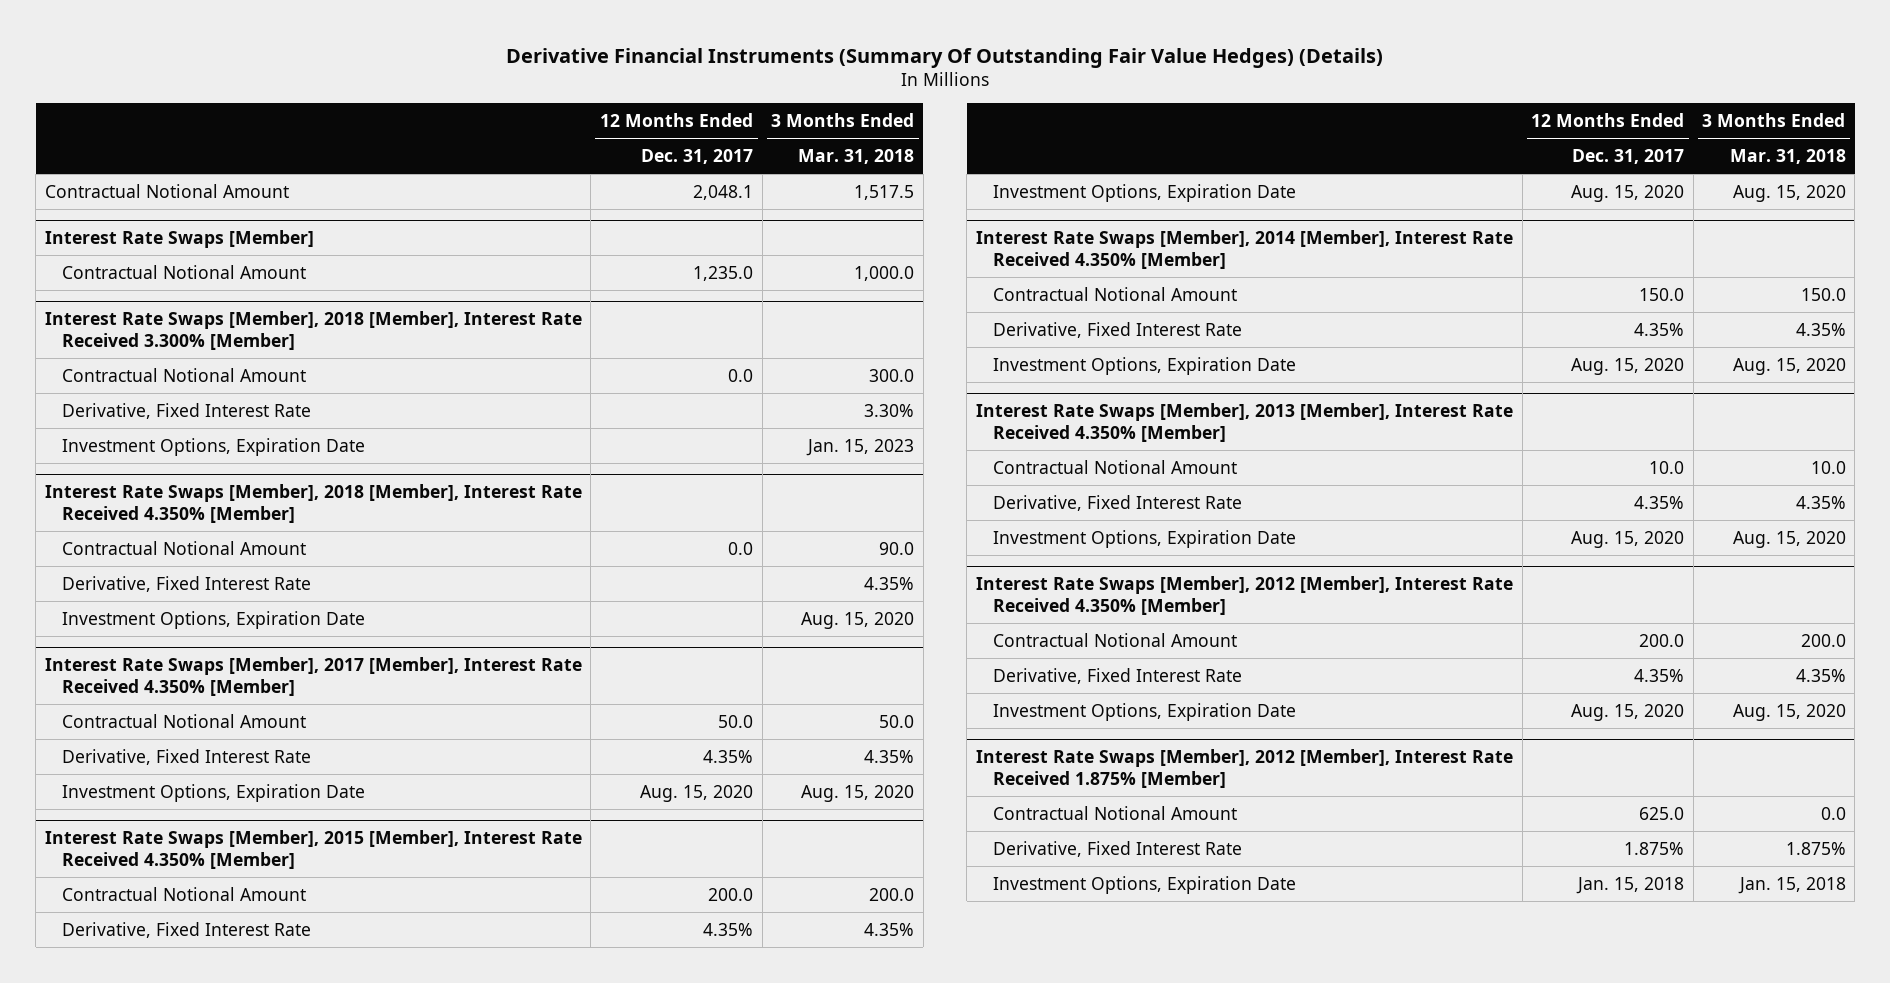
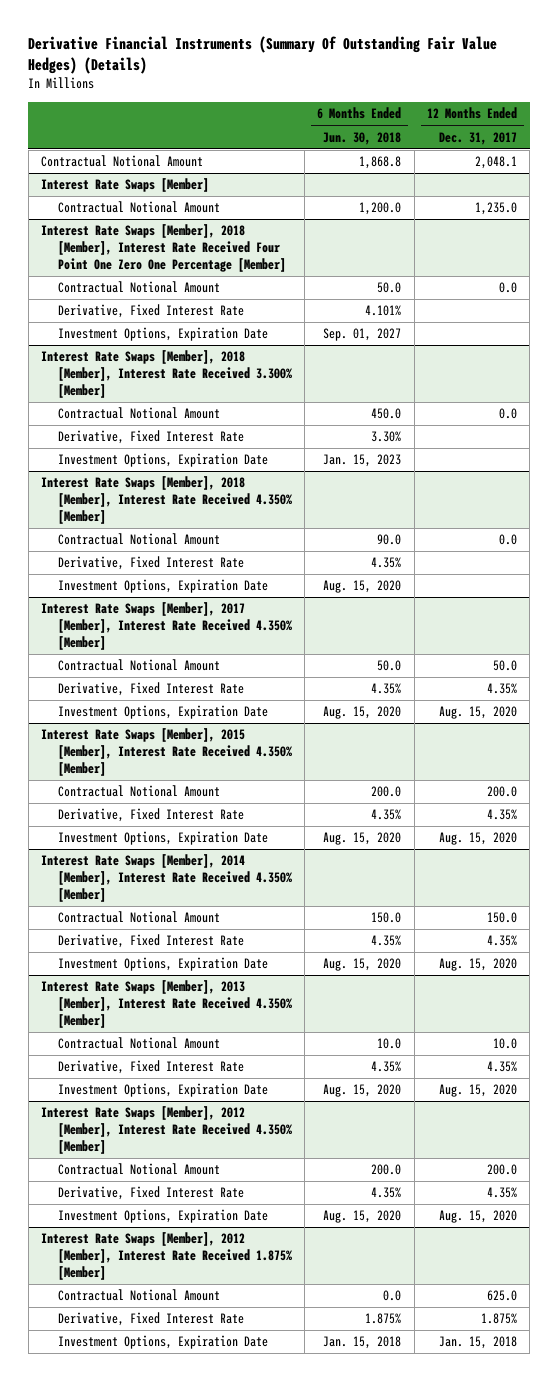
- | 12 Months Ended Dec. 31, 2017 | 3 Months Ended Mar. 31, 2018
+ | 6 Months Ended Jun. 30, 2018 | 12 Months Ended Dec. 31, 2017
+ Interest Rate Swaps [Member], 2018 [Member], Interest Rate Received Four Point One Zero One Percentage [Member]
+ Contractual Notional Amount | 50.0 | 0.0
+ Derivative, Fixed Interest Rate | 4.101% |
+ Investment Options, Expiration Date | Sep. 01, 2027 |

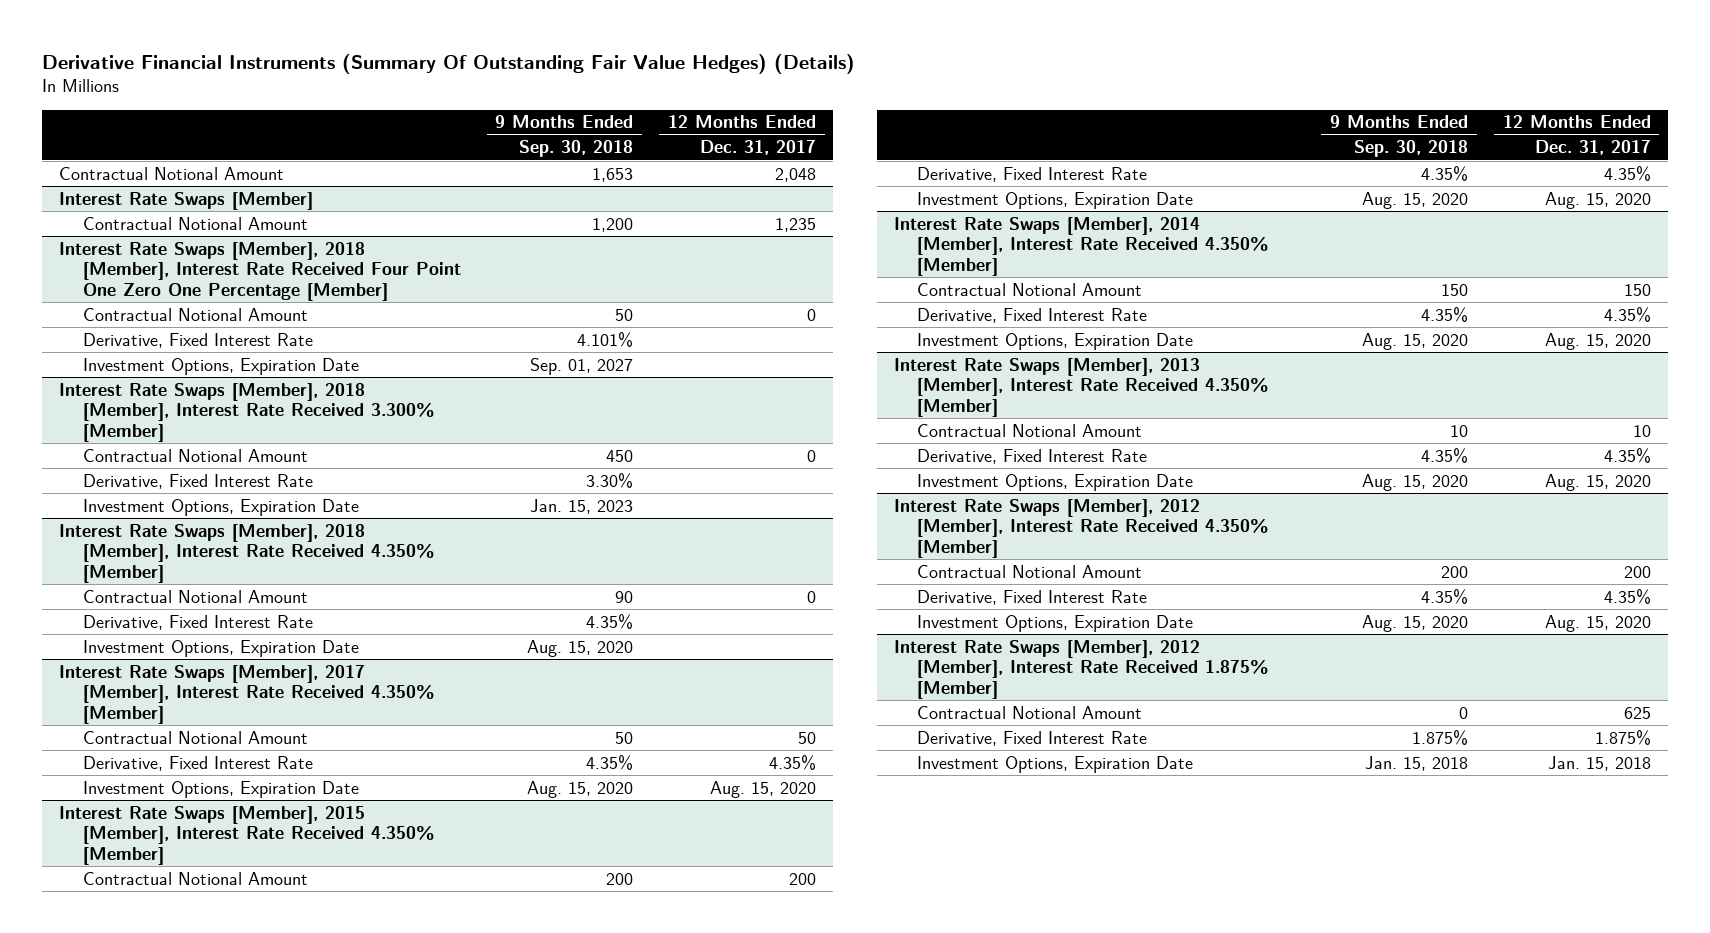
- | 6 Months Ended Jun. 30, 2018 | 12 Months Ended Dec. 31, 2017
+ | 9 Months Ended Sep. 30, 2018 | 12 Months Ended Dec. 31, 2017
- Contractual Notional Amount | 1,868.8 | 2,048.1
+ Contractual Notional Amount | 1,653 | 2,048
@ Interest Rate Swaps [Member]
- Contractual Notional Amount | 1,200.0 | 1,235.0
+ Contractual Notional Amount | 1,200 | 1,235
@ Interest Rate Swaps [Member], 2018 [Member], Interest Rate Received Four Point One Zero One Percentage [Member]
- Contractual Notional Amount | 50.0 | 0.0
+ Contractual Notional Amount | 50 | 0
@ Interest Rate Swaps [Member], 2018 [Member], Interest Rate Received 3.300% [Member]
- Contractual Notional Amount | 450.0 | 0.0
+ Contractual Notional Amount | 450 | 0
@ Interest Rate Swaps [Member], 2018 [Member], Interest Rate Received 4.350% [Member]
- Contractual Notional Amount | 90.0 | 0.0
+ Contractual Notional Amount | 90 | 0
@ Interest Rate Swaps [Member], 2017 [Member], Interest Rate Received 4.350% [Member]
- Contractual Notional Amount | 50.0 | 50.0
+ Contractual Notional Amount | 50 | 50
@ Interest Rate Swaps [Member], 2015 [Member], Interest Rate Received 4.350% [Member]
- Contractual Notional Amount | 200.0 | 200.0
+ Contractual Notional Amount | 200 | 200
@ Interest Rate Swaps [Member], 2014 [Member], Interest Rate Received 4.350% [Member]
- Contractual Notional Amount | 150.0 | 150.0
+ Contractual Notional Amount | 150 | 150
@ Interest Rate Swaps [Member], 2013 [Member], Interest Rate Received 4.350% [Member]
- Contractual Notional Amount | 10.0 | 10.0
+ Contractual Notional Amount | 10 | 10
@ Interest Rate Swaps [Member], 2012 [Member], Interest Rate Received 4.350% [Member]
- Contractual Notional Amount | 200.0 | 200.0
+ Contractual Notional Amount | 200 | 200
@ Interest Rate Swaps [Member], 2012 [Member], Interest Rate Received 1.875% [Member]
- Contractual Notional Amount | 0.0 | 625.0
+ Contractual Notional Amount | 0 | 625

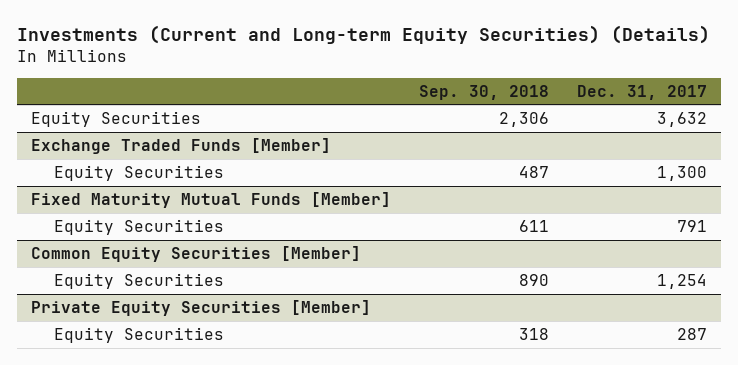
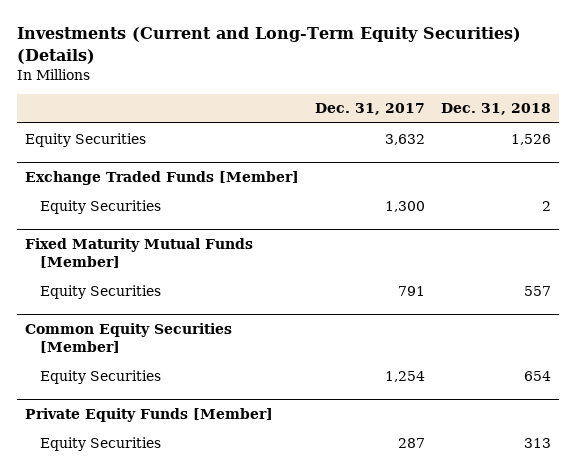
- Investments (Current and Long-term Equity Securities) (Details)
+ Investments (Current and Long-Term Equity Securities) (Details)
- | Sep. 30, 2018 | Dec. 31, 2017
+ | Dec. 31, 2017 | Dec. 31, 2018
- Private Equity Securities [Member]
+ Private Equity Funds [Member]

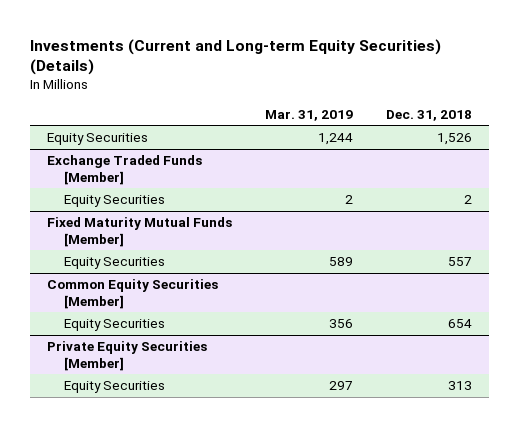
- Investments (Current and Long-Term Equity Securities) (Details)
+ Investments (Current and Long-term Equity Securities) (Details)
- | Dec. 31, 2017 | Dec. 31, 2018
+ | Mar. 31, 2019 | Dec. 31, 2018
- Private Equity Funds [Member]
+ Private Equity Securities [Member]

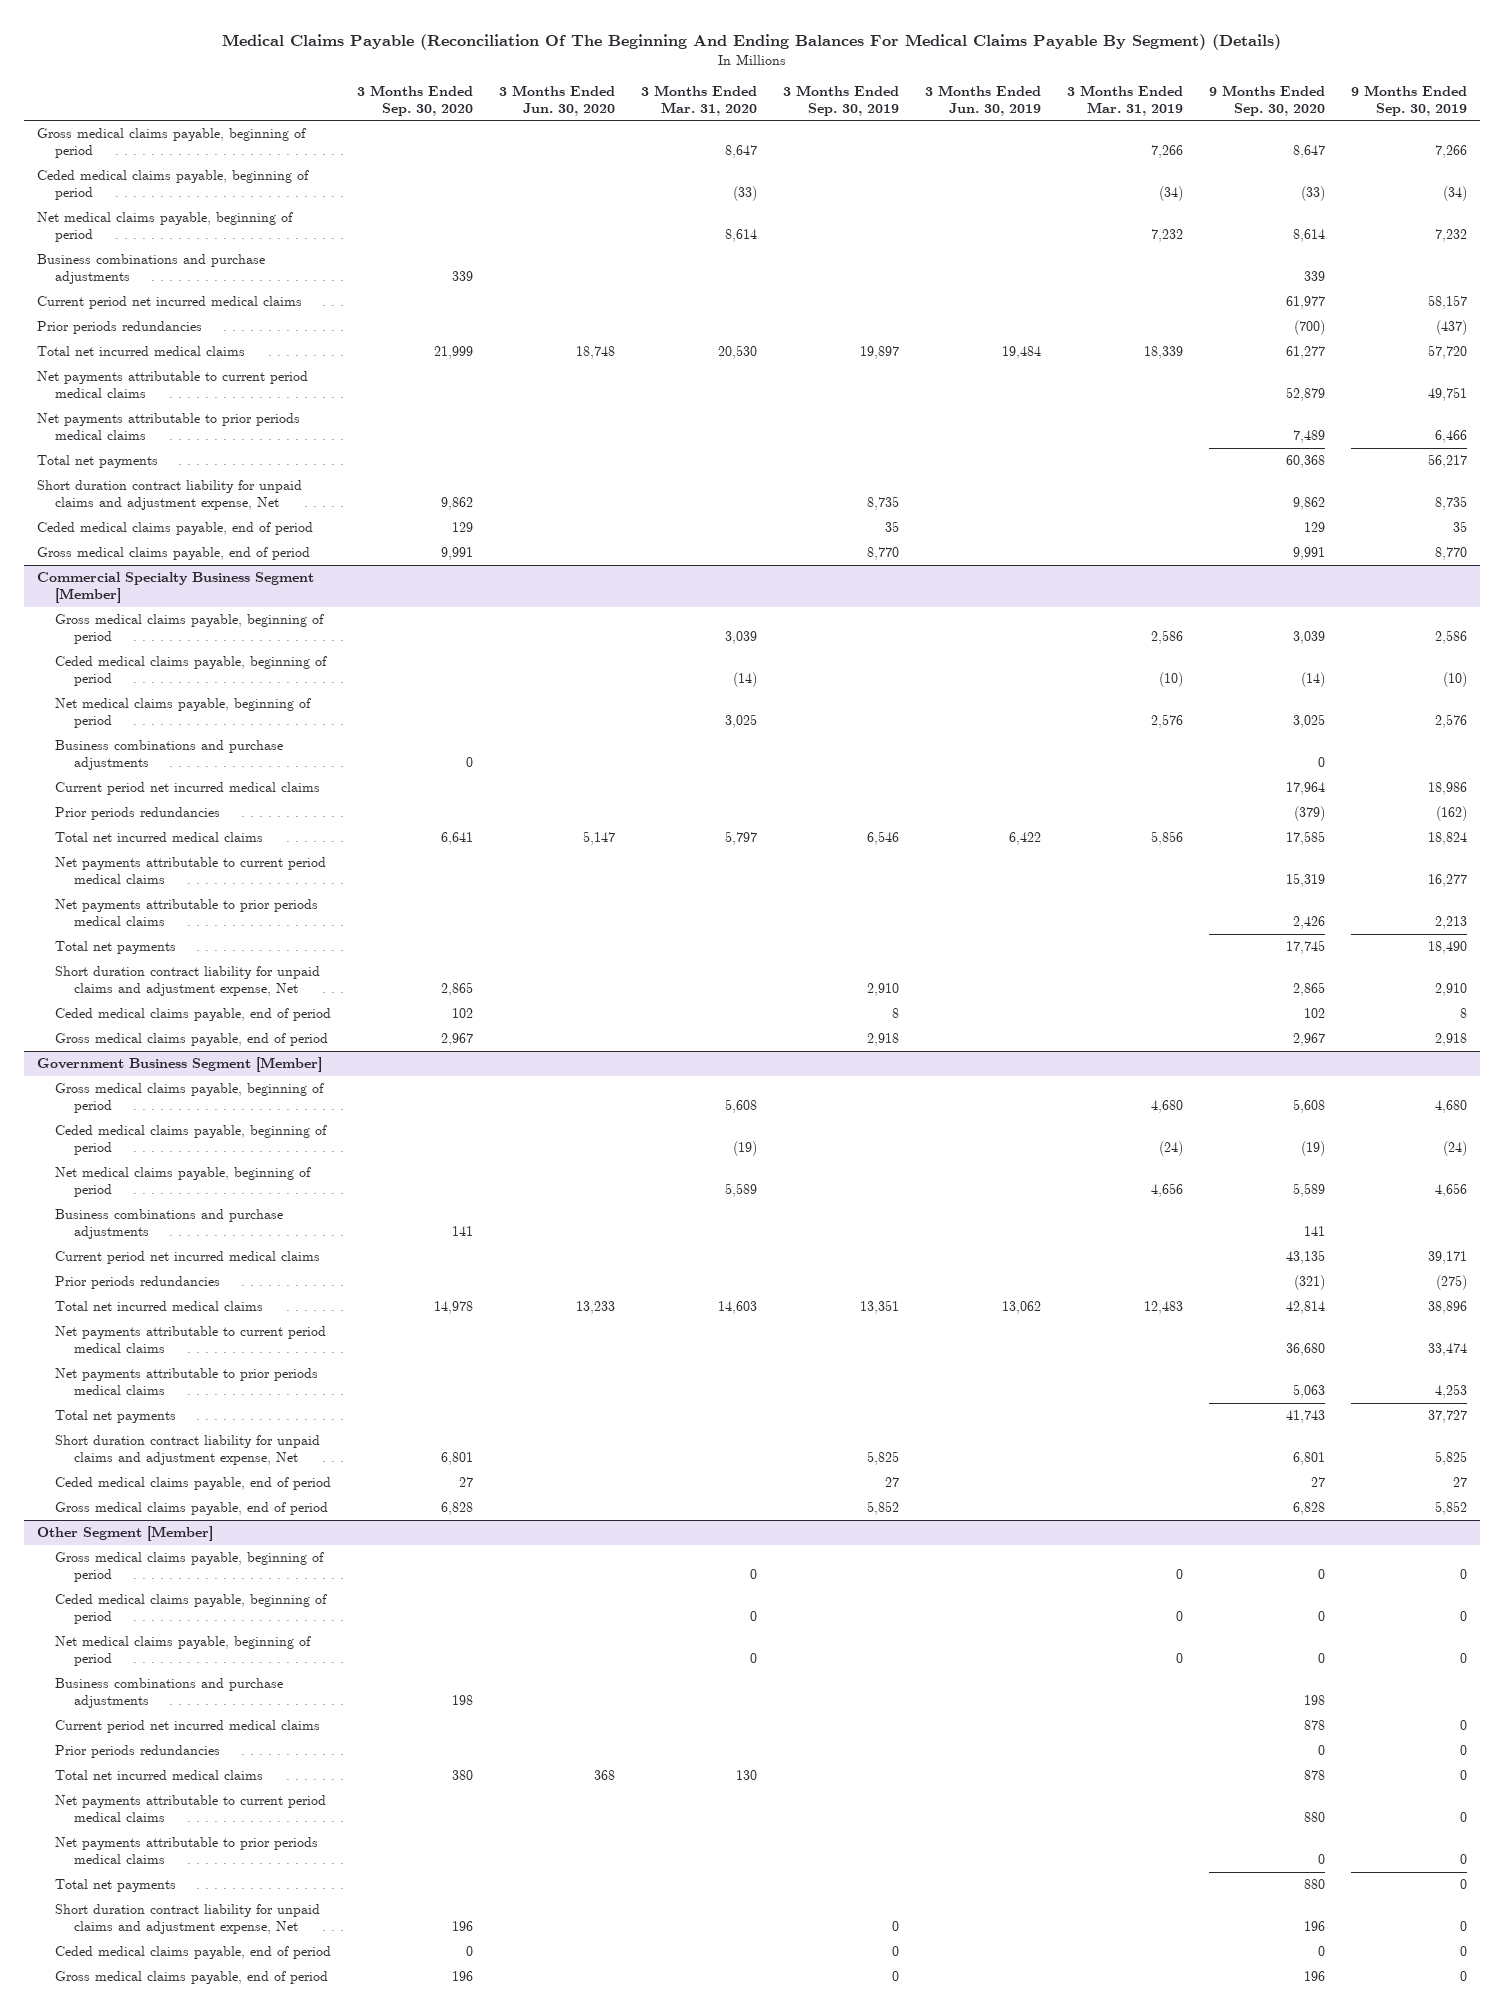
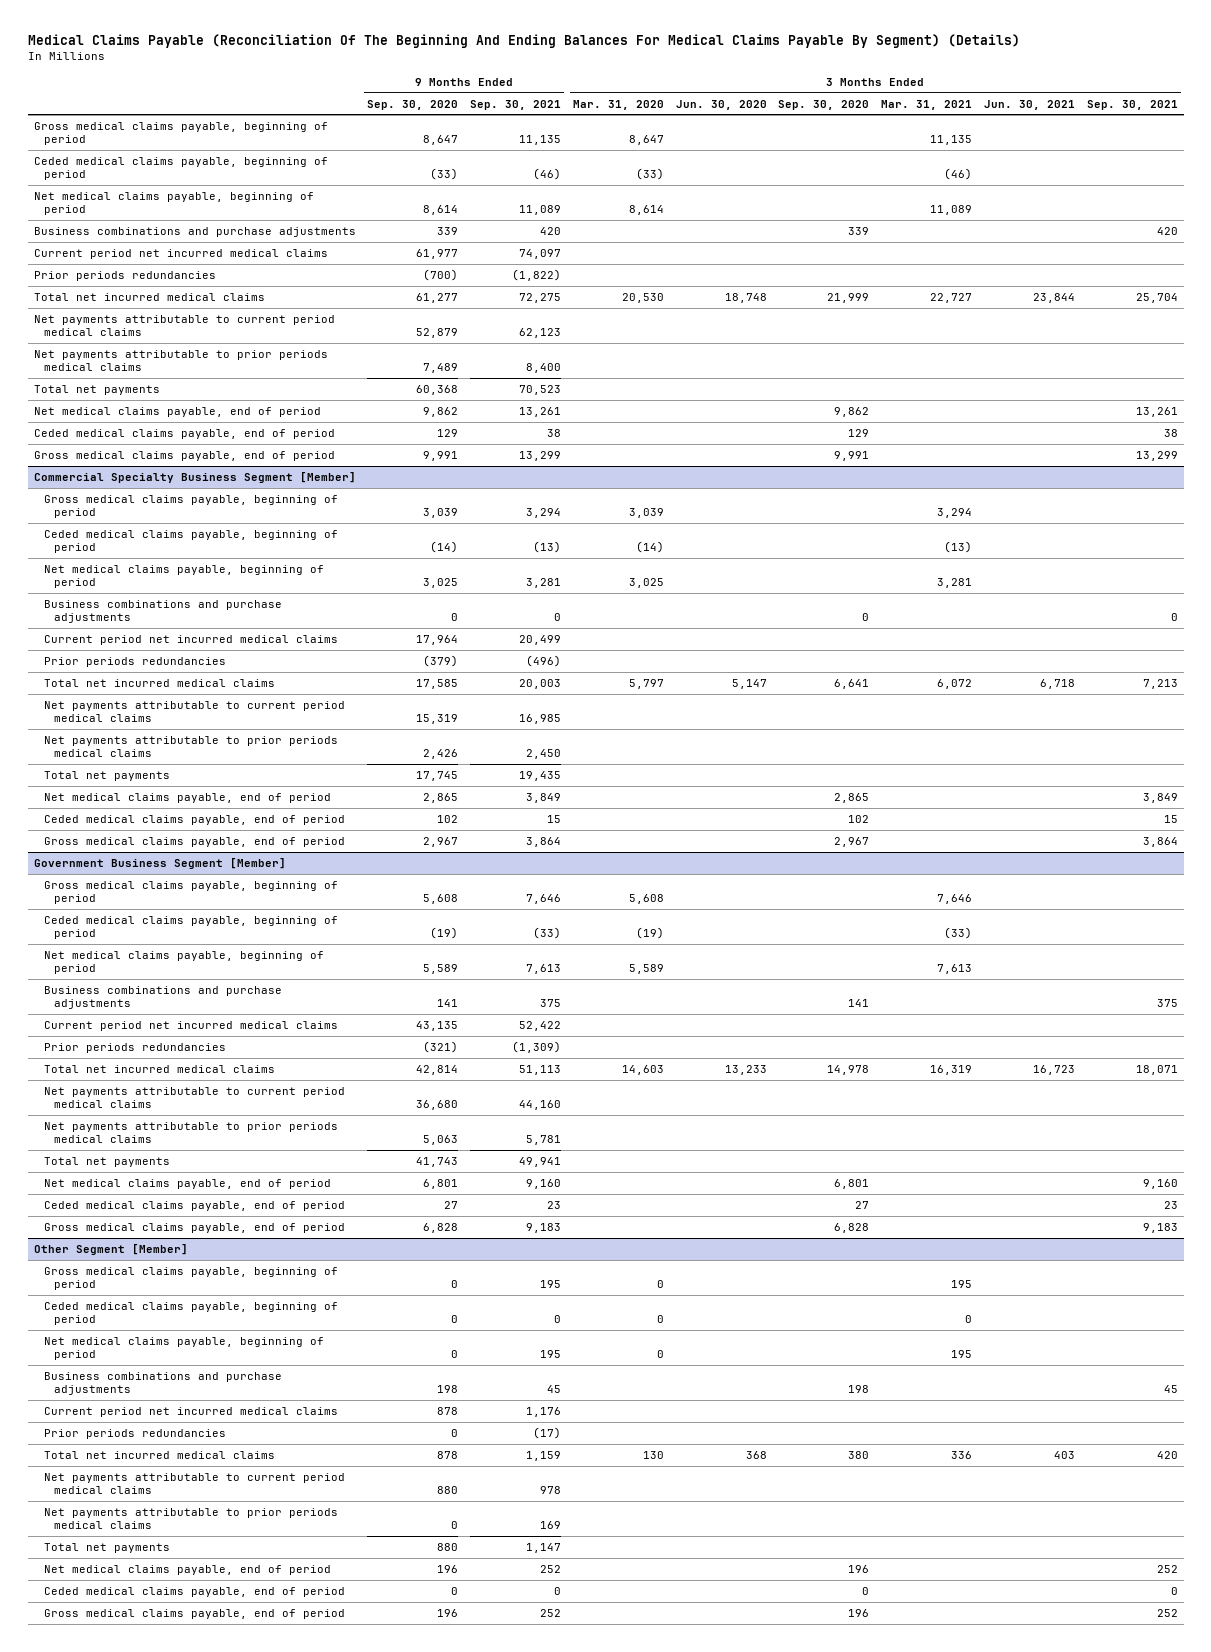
- | 3 Months Ended Sep. 30, 2020 | 3 Months Ended Jun. 30, 2020 | 3 Months Ended Mar. 31, 2020 | 3 Months Ended Sep. 30, 2019 | 3 Months Ended Jun. 30, 2019 | 3 Months Ended Mar. 31, 2019 | 9 Months Ended Sep. 30, 2020 | 9 Months Ended Sep. 30, 2019
+ | 9 Months Ended Sep. 30, 2020 | 9 Months Ended Sep. 30, 2021 | 3 Months Ended Mar. 31, 2020 | 3 Months Ended Jun. 30, 2020 | 3 Months Ended Sep. 30, 2020 | 3 Months Ended Mar. 31, 2021 | 3 Months Ended Jun. 30, 2021 | 3 Months Ended Sep. 30, 2021
- Short duration contract liability for unpaid claims and adjustment expense, Net | 9,862 | | | 8,735 | | | 9,862 | 8,735
+ Net medical claims payable, end of period | 9,862 | 13,261 | | | 9,862 | | | 13,261
@ Commercial Specialty Business Segment [Member]
- Short duration contract liability for unpaid claims and adjustment expense, Net | 2,865 | | | 2,910 | | | 2,865 | 2,910
+ Net medical claims payable, end of period | 2,865 | 3,849 | | | 2,865 | | | 3,849
@ Government Business Segment [Member]
- Short duration contract liability for unpaid claims and adjustment expense, Net | 6,801 | | | 5,825 | | | 6,801 | 5,825
+ Net medical claims payable, end of period | 6,801 | 9,160 | | | 6,801 | | | 9,160
@ Other Segment [Member]
- Short duration contract liability for unpaid claims and adjustment expense, Net | 196 | | | 0 | | | 196 | 0
+ Net medical claims payable, end of period | 196 | 252 | | | 196 | | | 252

